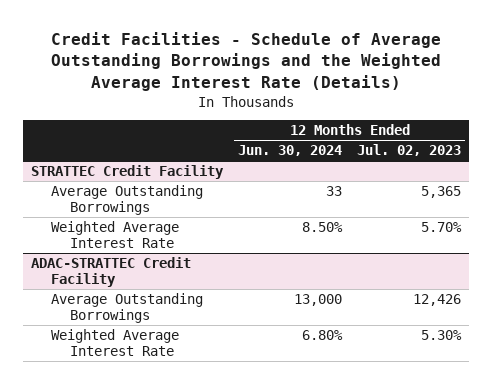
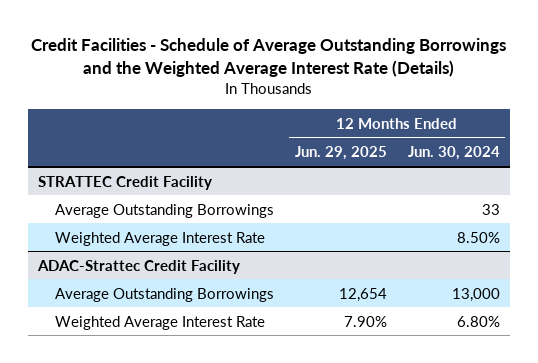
- | 12 Months Ended Jun. 30, 2024 | 12 Months Ended Jul. 02, 2023
+ | 12 Months Ended Jun. 29, 2025 | 12 Months Ended Jun. 30, 2024
- ADAC-STRATTEC Credit Facility
+ ADAC-Strattec Credit Facility

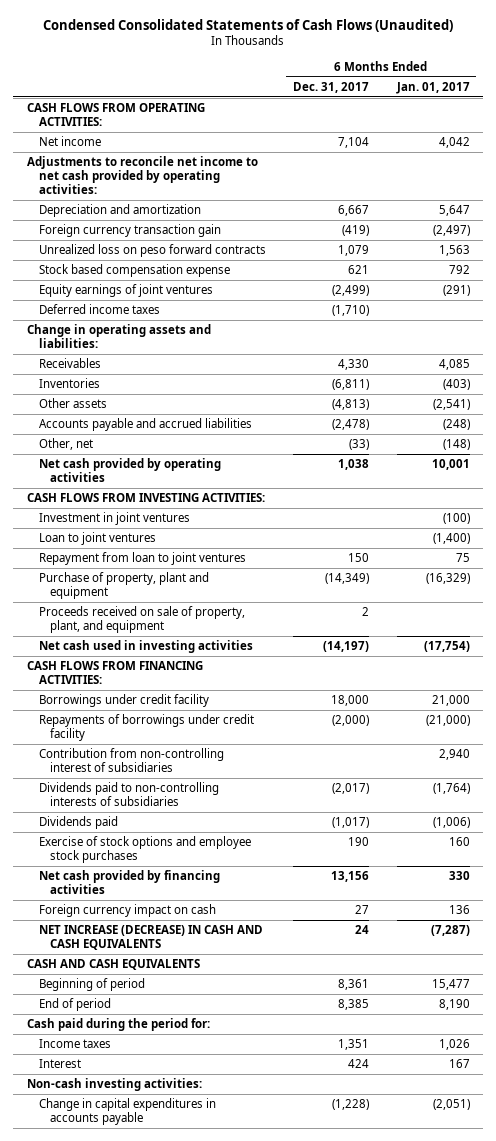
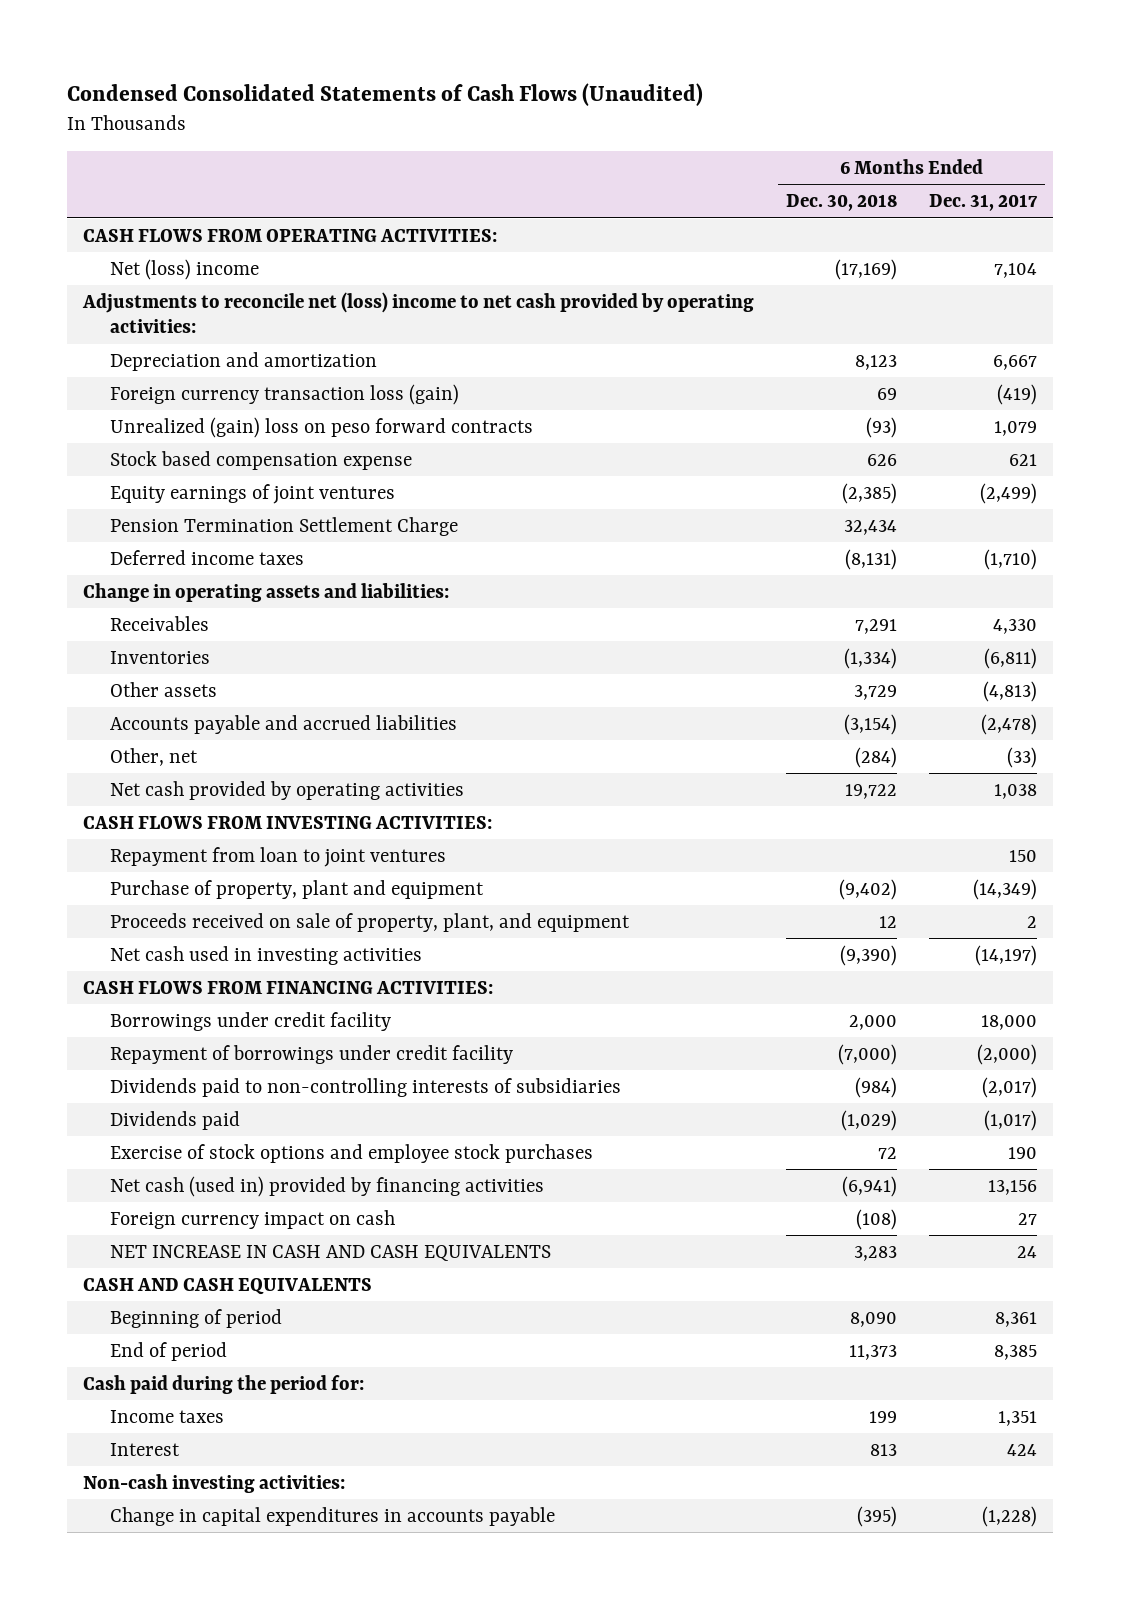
- | 6 Months Ended Dec. 31, 2017 | 6 Months Ended Jan. 01, 2017
+ | 6 Months Ended Dec. 30, 2018 | 6 Months Ended Dec. 31, 2017
- Net income | 7,104 | 4,042
- Adjustments to reconcile net income to net cash provided by operating activities:
+ Net (loss) income | (17,169) | 7,104
+ Adjustments to reconcile net (loss) income to net cash provided by operating activities:
- Foreign currency transaction gain | (419) | (2,497)
- Unrealized loss on peso forward contracts | 1,079 | 1,563
+ Foreign currency transaction loss (gain) | 69 | (419)
+ Unrealized (gain) loss on peso forward contracts | (93) | 1,079
+ Pension Termination Settlement Charge | 32,434 |
- Investment in joint ventures | | (100)
- Loan to joint ventures | | (1,400)
- Repayments of borrowings under credit facility | (2,000) | (21,000)
- Contribution from non-controlling interest of subsidiaries | | 2,940
+ Repayment of borrowings under credit facility | (7,000) | (2,000)
- Net cash provided by financing activities | 13,156 | 330
+ Net cash (used in) provided by financing activities | (6,941) | 13,156
- NET INCREASE (DECREASE) IN CASH AND CASH EQUIVALENTS | 24 | (7,287)
+ NET INCREASE IN CASH AND CASH EQUIVALENTS | 3,283 | 24

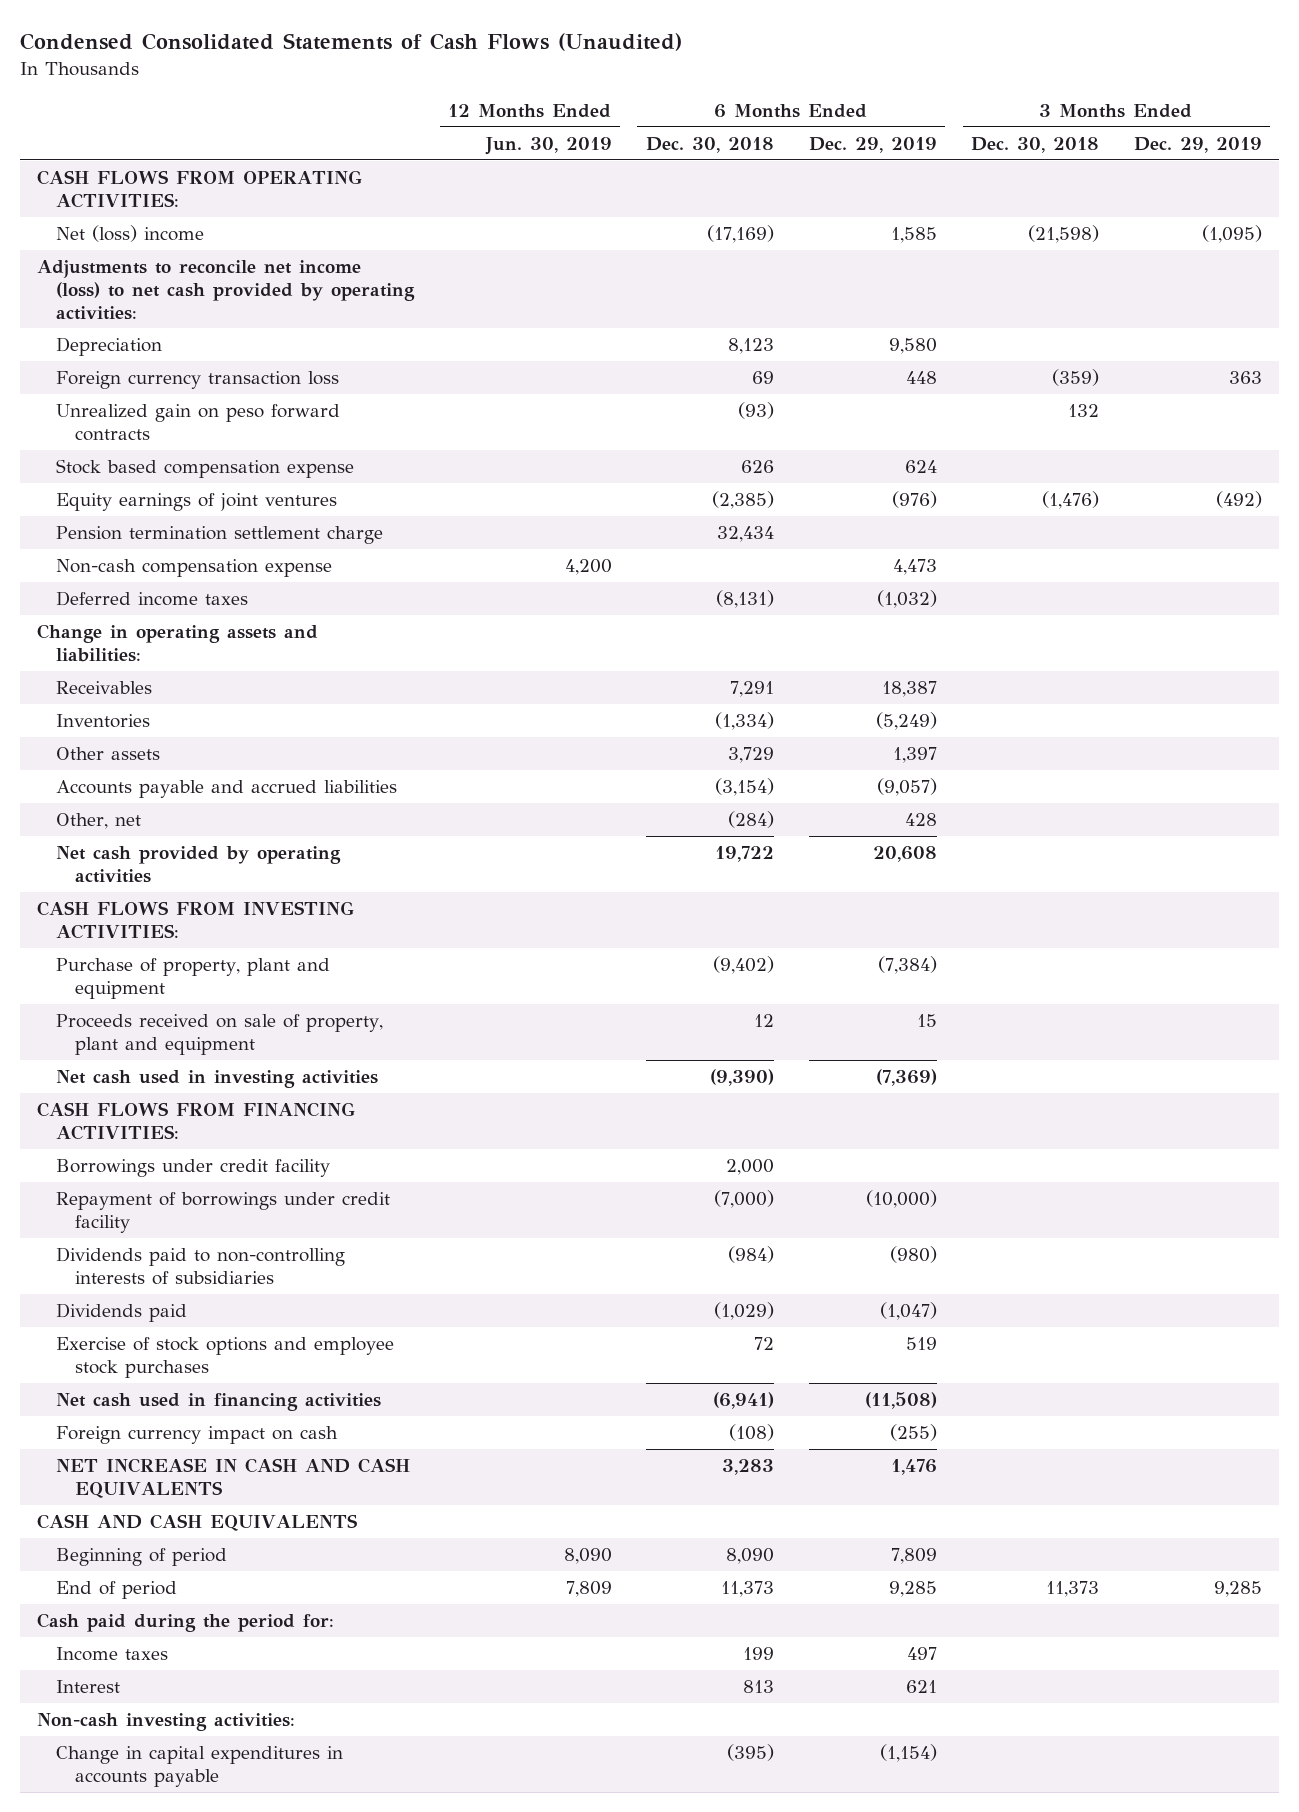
- | 6 Months Ended Dec. 30, 2018 | 6 Months Ended Dec. 31, 2017
+ | 12 Months Ended Jun. 30, 2019 | 6 Months Ended Dec. 30, 2018 | 6 Months Ended Dec. 29, 2019 | 3 Months Ended Dec. 30, 2018 | 3 Months Ended Dec. 29, 2019
- Adjustments to reconcile net (loss) income to net cash provided by operating activities:
- Depreciation and amortization | 8,123 | 6,667
- Foreign currency transaction loss (gain) | 69 | (419)
- Unrealized (gain) loss on peso forward contracts | (93) | 1,079
+ Adjustments to reconcile net income (loss) to net cash provided by operating activities:
+ Depreciation | | 8,123 | 9,580 | |
+ Foreign currency transaction loss | | 69 | 448 | (359) | 363
+ Unrealized gain on peso forward contracts | | (93) | | 132 |
- Pension Termination Settlement Charge | 32,434 |
+ Pension termination settlement charge | | 32,434 | | |
+ Non-cash compensation expense | 4,200 | | 4,473 | |
- Repayment from loan to joint ventures | | 150
- Proceeds received on sale of property, plant, and equipment | 12 | 2
+ Proceeds received on sale of property, plant and equipment | | 12 | 15 | |
- Net cash (used in) provided by financing activities | (6,941) | 13,156
+ Net cash used in financing activities | | (6,941) | (11,508) | |

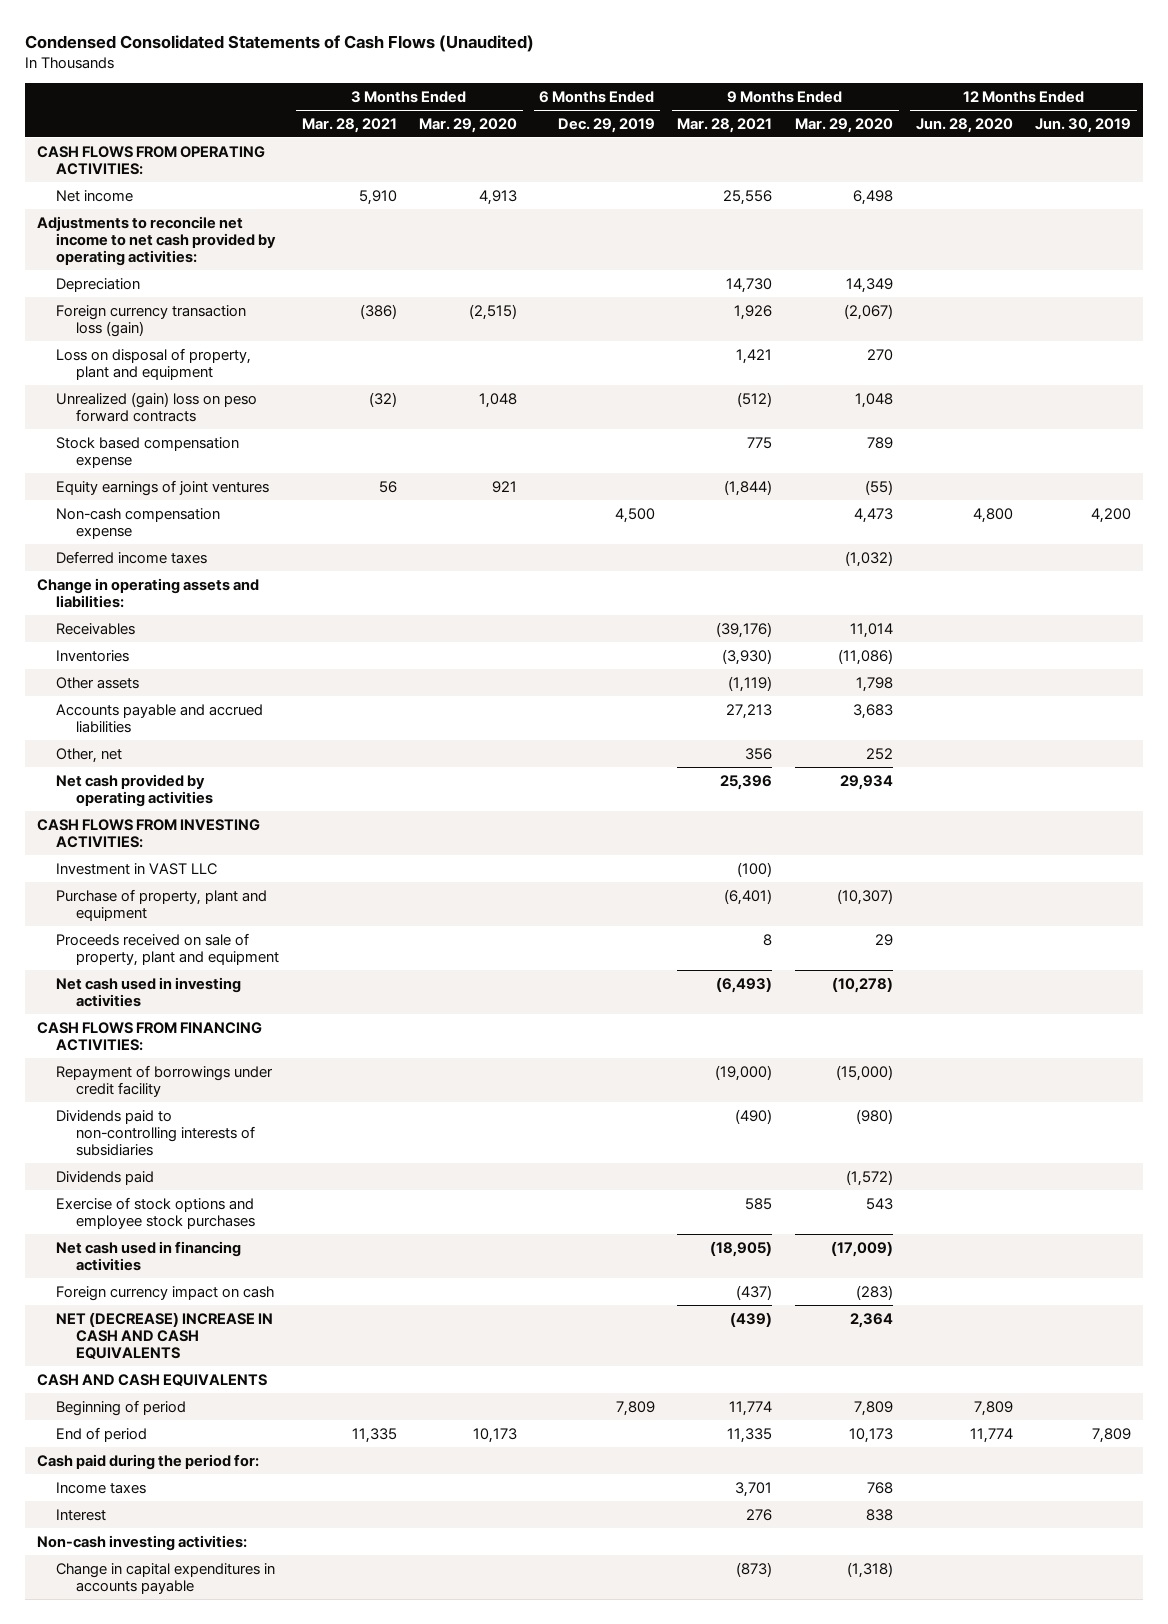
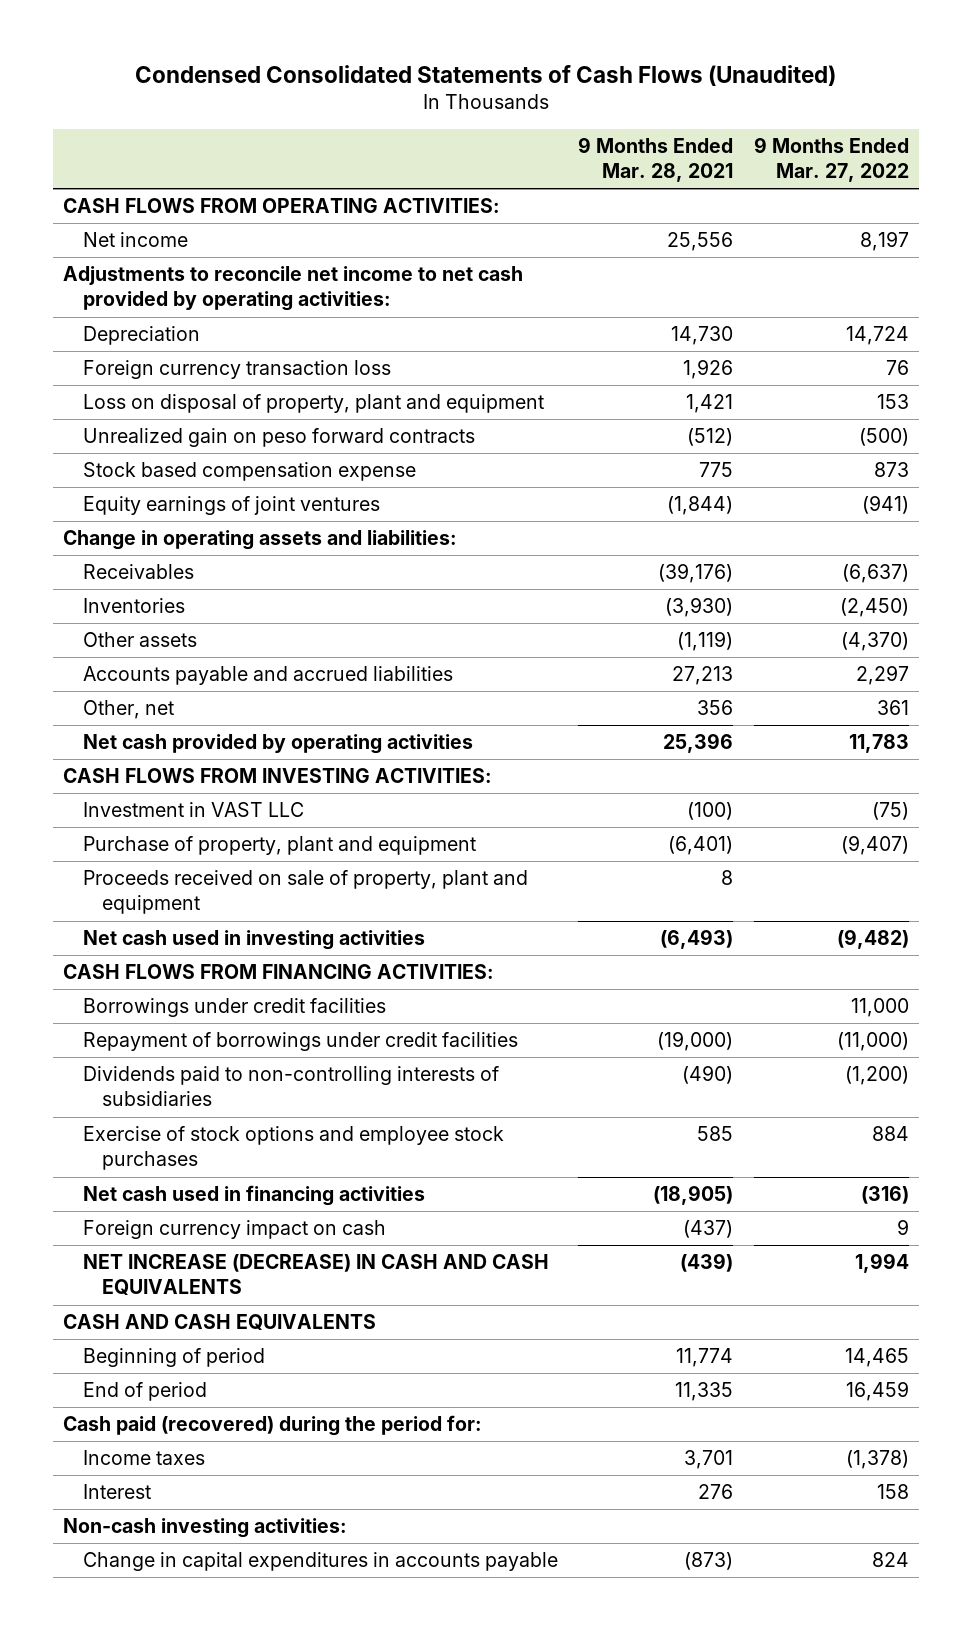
- | 3 Months Ended Mar. 28, 2021 | 3 Months Ended Mar. 29, 2020 | 6 Months Ended Dec. 29, 2019 | 9 Months Ended Mar. 28, 2021 | 9 Months Ended Mar. 29, 2020 | 12 Months Ended Jun. 28, 2020 | 12 Months Ended Jun. 30, 2019
+ | 9 Months Ended Mar. 28, 2021 | 9 Months Ended Mar. 27, 2022
- Foreign currency transaction loss (gain) | (386) | (2,515) | | 1,926 | (2,067) | |
+ Foreign currency transaction loss | 1,926 | 76
- Unrealized (gain) loss on peso forward contracts | (32) | 1,048 | | (512) | 1,048 | |
+ Unrealized gain on peso forward contracts | (512) | (500)
- Non-cash compensation expense | | | 4,500 | | 4,473 | 4,800 | 4,200
- Deferred income taxes | | | | | (1,032) | |
- Repayment of borrowings under credit facility | | | | (19,000) | (15,000) | |
+ Borrowings under credit facilities | | 11,000
+ Repayment of borrowings under credit facilities | (19,000) | (11,000)
- Dividends paid | | | | | (1,572) | |
- NET (DECREASE) INCREASE IN CASH AND CASH EQUIVALENTS | | | | (439) | 2,364 | |
+ NET INCREASE (DECREASE) IN CASH AND CASH EQUIVALENTS | (439) | 1,994
- Cash paid during the period for:
+ Cash paid (recovered) during the period for:

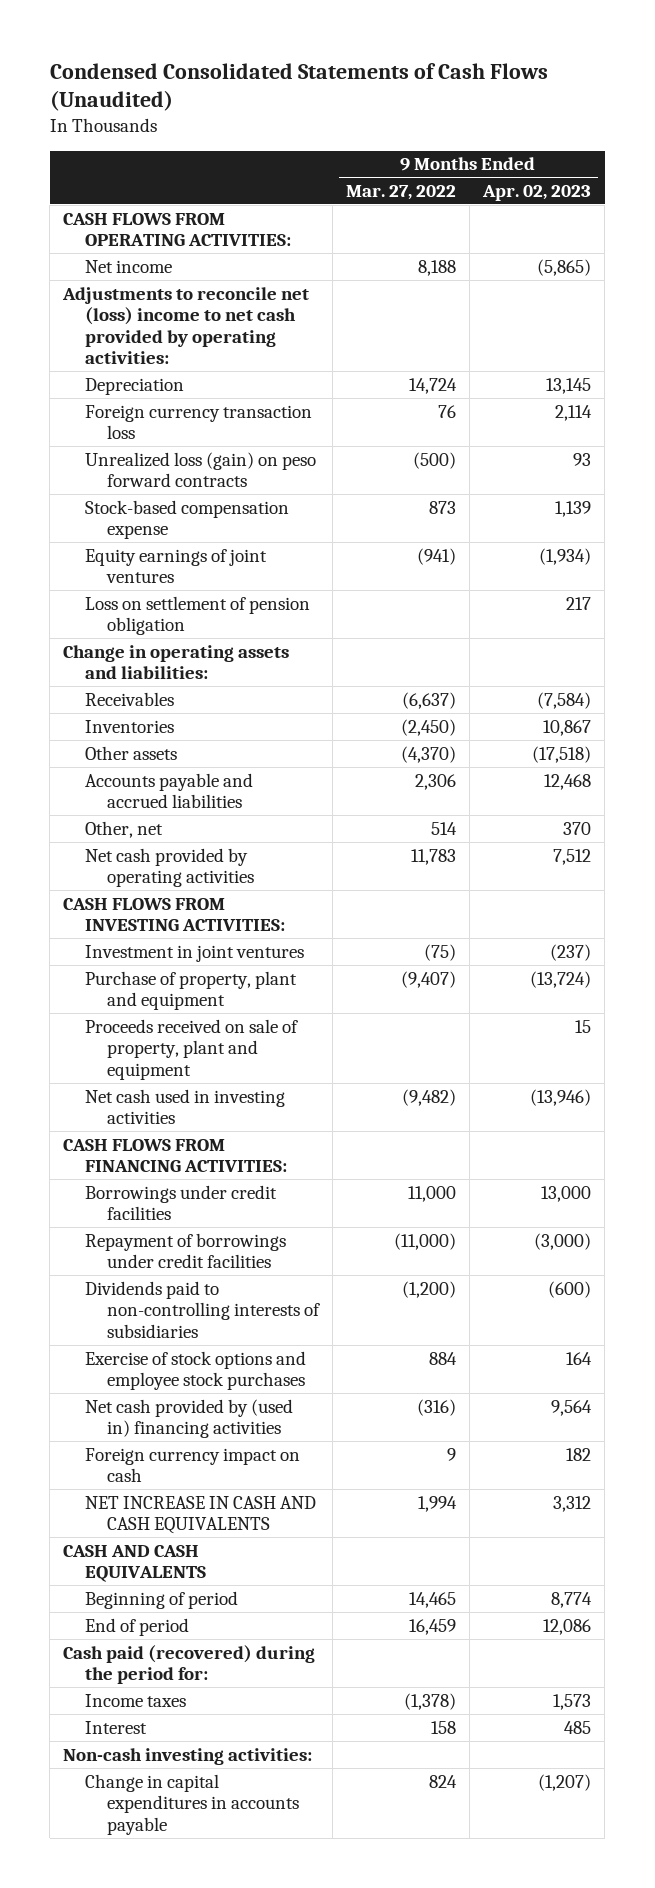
- | 9 Months Ended Mar. 28, 2021 | 9 Months Ended Mar. 27, 2022
+ | 9 Months Ended Mar. 27, 2022 | 9 Months Ended Apr. 02, 2023
- Net income | 25,556 | 8,197
- Adjustments to reconcile net income to net cash provided by operating activities:
+ Net income | 8,188 | (5,865)
+ Adjustments to reconcile net (loss) income to net cash provided by operating activities:
- Loss on disposal of property, plant and equipment | 1,421 | 153
- Unrealized gain on peso forward contracts | (512) | (500)
- Stock based compensation expense | 775 | 873
+ Unrealized loss (gain) on peso forward contracts | (500) | 93
+ Stock-based compensation expense | 873 | 1,139
+ Loss on settlement of pension obligation | | 217
- Accounts payable and accrued liabilities | 27,213 | 2,297
- Other, net | 356 | 361
+ Accounts payable and accrued liabilities | 2,306 | 12,468
+ Other, net | 514 | 370
- Investment in VAST LLC | (100) | (75)
+ Investment in joint ventures | (75) | (237)
- Net cash used in financing activities | (18,905) | (316)
+ Net cash provided by (used in) financing activities | (316) | 9,564
- NET INCREASE (DECREASE) IN CASH AND CASH EQUIVALENTS | (439) | 1,994
+ NET INCREASE IN CASH AND CASH EQUIVALENTS | 1,994 | 3,312

